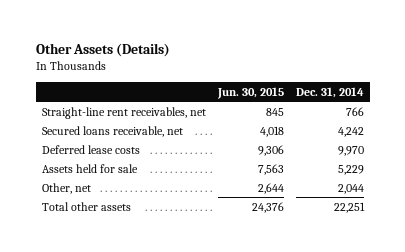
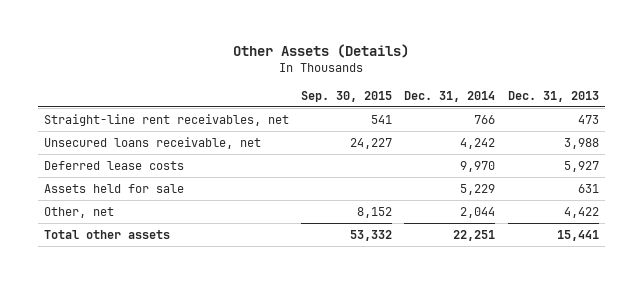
- | Jun. 30, 2015 | Dec. 31, 2014
+ | Sep. 30, 2015 | Dec. 31, 2014 | Dec. 31, 2013
- Secured loans receivable, net | 4,018 | 4,242
+ Unsecured loans receivable, net | 24,227 | 4,242 | 3,988

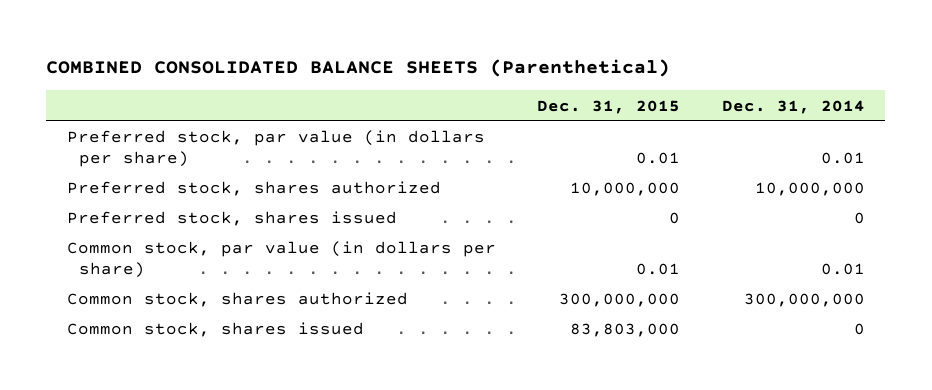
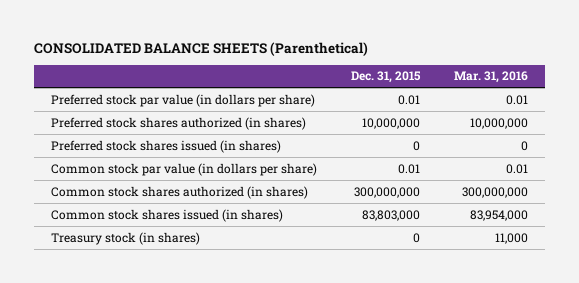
- COMBINED CONSOLIDATED BALANCE SHEETS (Parenthetical)
+ CONSOLIDATED BALANCE SHEETS (Parenthetical)
- | Dec. 31, 2015 | Dec. 31, 2014
+ | Dec. 31, 2015 | Mar. 31, 2016
- Preferred stock, par value (in dollars per share) | 0.01 | 0.01
- Preferred stock, shares authorized | 10,000,000 | 10,000,000
- Preferred stock, shares issued | 0 | 0
- Common stock, par value (in dollars per share) | 0.01 | 0.01
- Common stock, shares authorized | 300,000,000 | 300,000,000
- Common stock, shares issued | 83,803,000 | 0
+ Preferred stock par value (in dollars per share) | 0.01 | 0.01
+ Preferred stock shares authorized (in shares) | 10,000,000 | 10,000,000
+ Preferred stock shares issued (in shares) | 0 | 0
+ Common stock par value (in dollars per share) | 0.01 | 0.01
+ Common stock shares authorized (in shares) | 300,000,000 | 300,000,000
+ Common stock shares issued (in shares) | 83,803,000 | 83,954,000
+ Treasury stock (in shares) | 0 | 11,000

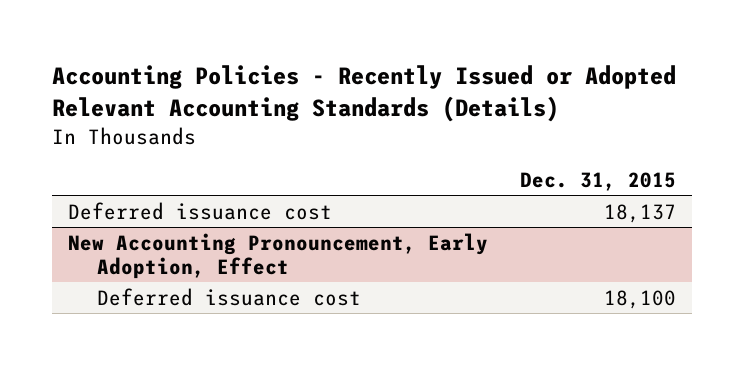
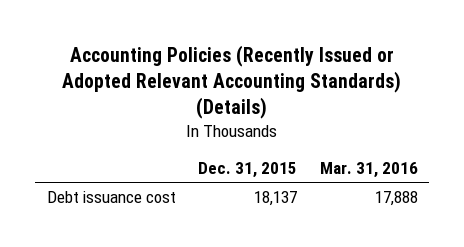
- Accounting Policies - Recently Issued or Adopted Relevant Accounting Standards (Details)
+ Accounting Policies (Recently Issued or Adopted Relevant Accounting Standards) (Details)
- | Dec. 31, 2015
+ | Dec. 31, 2015 | Mar. 31, 2016
- Deferred issuance cost | 18,137
- New Accounting Pronouncement, Early Adoption, Effect
- Deferred issuance cost | 18,100
+ Debt issuance cost | 18,137 | 17,888

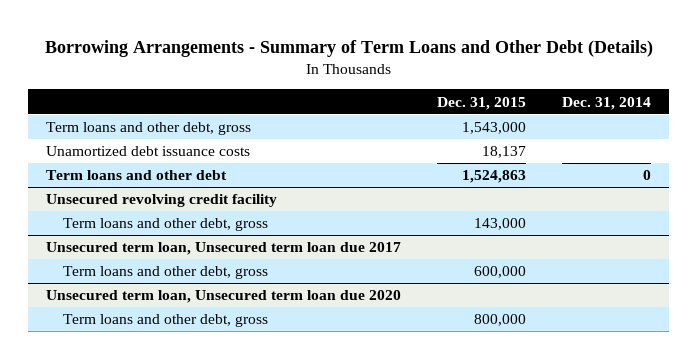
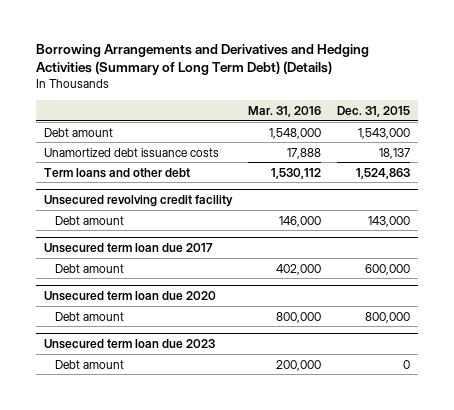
- Borrowing Arrangements - Summary of Term Loans and Other Debt (Details)
+ Borrowing Arrangements and Derivatives and Hedging Activities (Summary of Long Term Debt) (Details)
- | Dec. 31, 2015 | Dec. 31, 2014
+ | Mar. 31, 2016 | Dec. 31, 2015
- Term loans and other debt, gross | 1,543,000 |
+ Debt amount | 1,548,000 | 1,543,000
@ Unsecured revolving credit facility
- Term loans and other debt, gross | 143,000 |
- Unsecured term loan, Unsecured term loan due 2017
- Term loans and other debt, gross | 600,000 |
- Unsecured term loan, Unsecured term loan due 2020
- Term loans and other debt, gross | 800,000 |
@ Unsecured revolving credit facility
+ Debt amount | 146,000 | 143,000
+ Unsecured term loan due 2017
+ Debt amount | 402,000 | 600,000
+ Unsecured term loan due 2020
+ Debt amount | 800,000 | 800,000
+ Unsecured term loan due 2023
+ Debt amount | 200,000 | 0

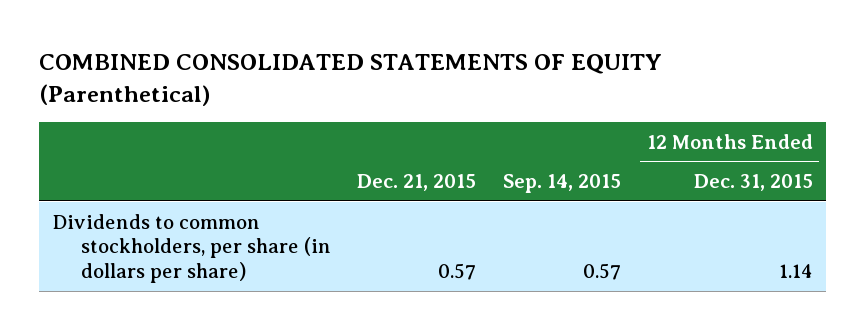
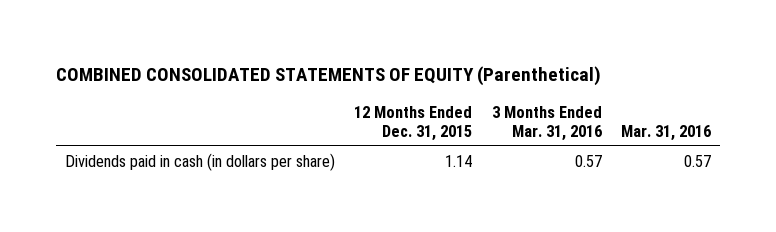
- | Dec. 21, 2015 | Sep. 14, 2015 | 12 Months Ended Dec. 31, 2015
+ | 12 Months Ended Dec. 31, 2015 | 3 Months Ended Mar. 31, 2016 | Mar. 31, 2016
- Dividends to common stockholders, per share (in dollars per share) | 0.57 | 0.57 | 1.14
+ Dividends paid in cash (in dollars per share) | 1.14 | 0.57 | 0.57

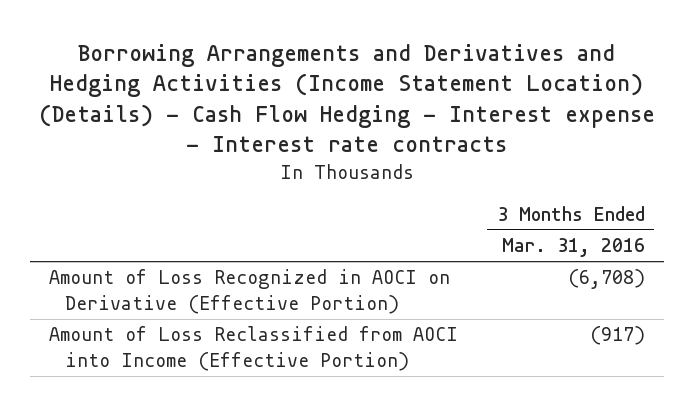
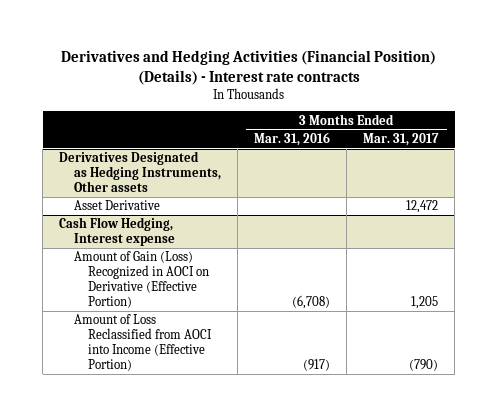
- Borrowing Arrangements and Derivatives and Hedging Activities (Income Statement Location) (Details) - Cash Flow Hedging - Interest expense - Interest rate contracts
+ Derivatives and Hedging Activities (Financial Position) (Details) - Interest rate contracts
- | 3 Months Ended Mar. 31, 2016
+ | 3 Months Ended Mar. 31, 2016 | 3 Months Ended Mar. 31, 2017
- Amount of Loss Recognized in AOCI on Derivative (Effective Portion) | (6,708)
+ Derivatives Designated as Hedging Instruments, Other assets
+ Asset Derivative | | 12,472
+ Cash Flow Hedging, Interest expense
+ Amount of Gain (Loss) Recognized in AOCI on Derivative (Effective Portion) | (6,708) | 1,205

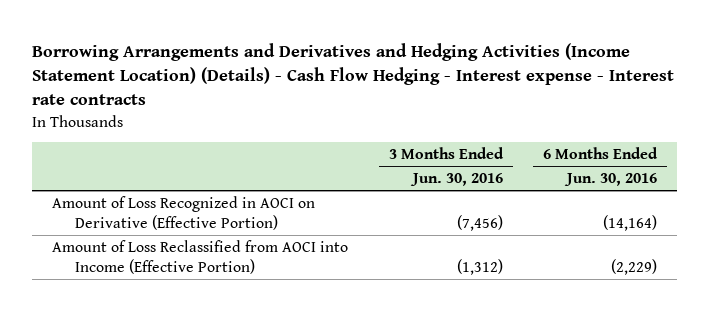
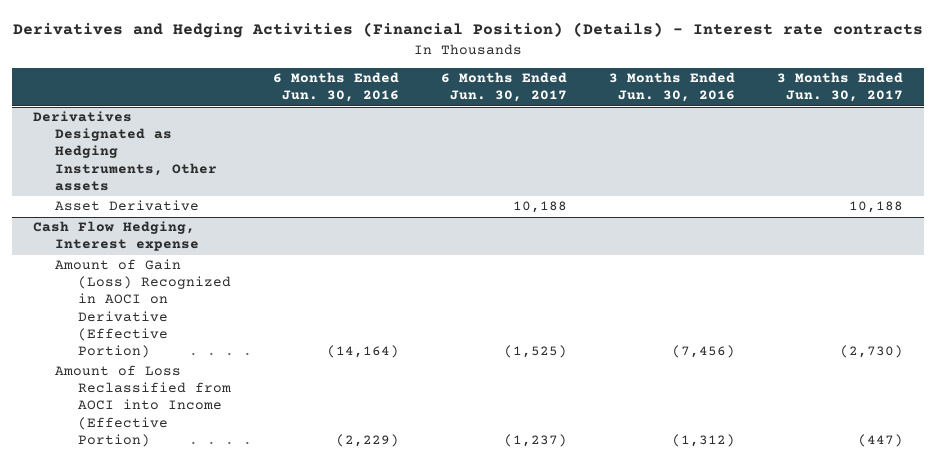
- Borrowing Arrangements and Derivatives and Hedging Activities (Income Statement Location) (Details) - Cash Flow Hedging - Interest expense - Interest rate contracts
+ Derivatives and Hedging Activities (Financial Position) (Details) - Interest rate contracts
- | 3 Months Ended Jun. 30, 2016 | 6 Months Ended Jun. 30, 2016
+ | 6 Months Ended Jun. 30, 2016 | 6 Months Ended Jun. 30, 2017 | 3 Months Ended Jun. 30, 2016 | 3 Months Ended Jun. 30, 2017
- Amount of Loss Recognized in AOCI on Derivative (Effective Portion) | (7,456) | (14,164)
+ Derivatives Designated as Hedging Instruments, Other assets
+ Asset Derivative | | 10,188 | | 10,188
+ Cash Flow Hedging, Interest expense
+ Amount of Gain (Loss) Recognized in AOCI on Derivative (Effective Portion) | (14,164) | (1,525) | (7,456) | (2,730)

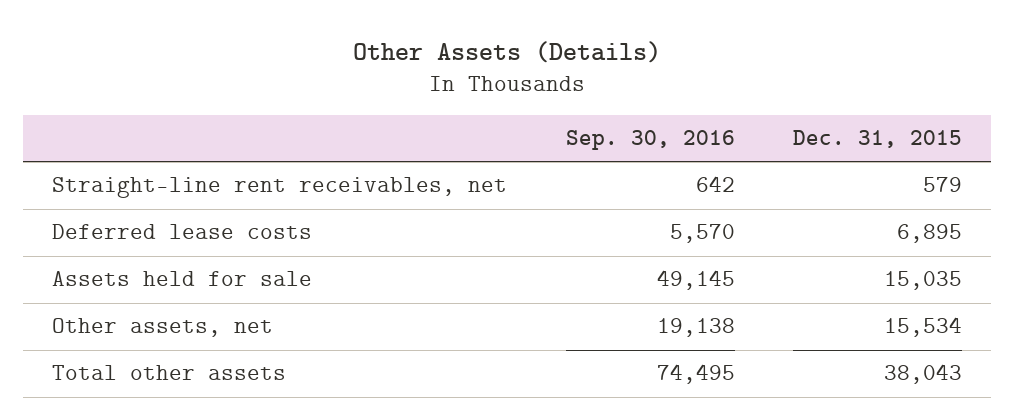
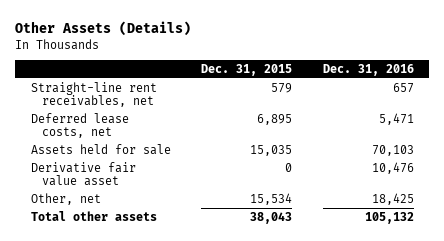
- | Sep. 30, 2016 | Dec. 31, 2015
+ | Dec. 31, 2015 | Dec. 31, 2016
- Deferred lease costs | 5,570 | 6,895
+ Deferred lease costs, net | 6,895 | 5,471
- Other assets, net | 19,138 | 15,534
+ Derivative fair value asset | 0 | 10,476
+ Other, net | 15,534 | 18,425

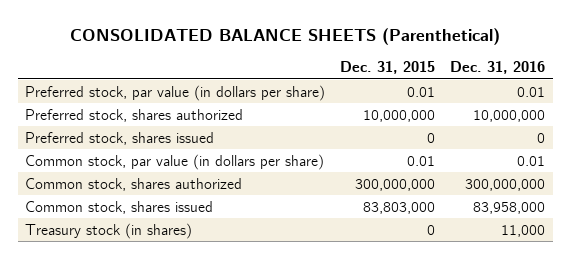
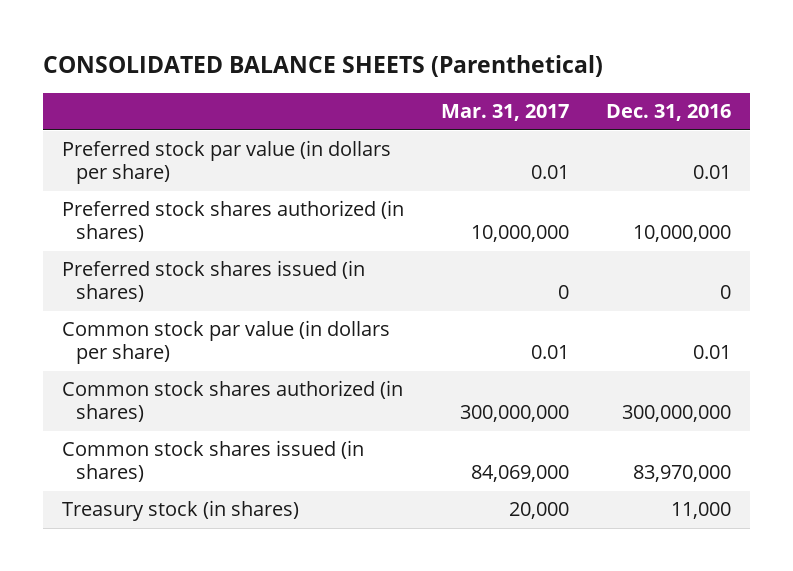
- | Dec. 31, 2015 | Dec. 31, 2016
+ | Mar. 31, 2017 | Dec. 31, 2016
- Preferred stock, par value (in dollars per share) | 0.01 | 0.01
- Preferred stock, shares authorized | 10,000,000 | 10,000,000
- Preferred stock, shares issued | 0 | 0
- Common stock, par value (in dollars per share) | 0.01 | 0.01
- Common stock, shares authorized | 300,000,000 | 300,000,000
- Common stock, shares issued | 83,803,000 | 83,958,000
+ Preferred stock par value (in dollars per share) | 0.01 | 0.01
+ Preferred stock shares authorized (in shares) | 10,000,000 | 10,000,000
+ Preferred stock shares issued (in shares) | 0 | 0
+ Common stock par value (in dollars per share) | 0.01 | 0.01
+ Common stock shares authorized (in shares) | 300,000,000 | 300,000,000
+ Common stock shares issued (in shares) | 84,069,000 | 83,970,000

